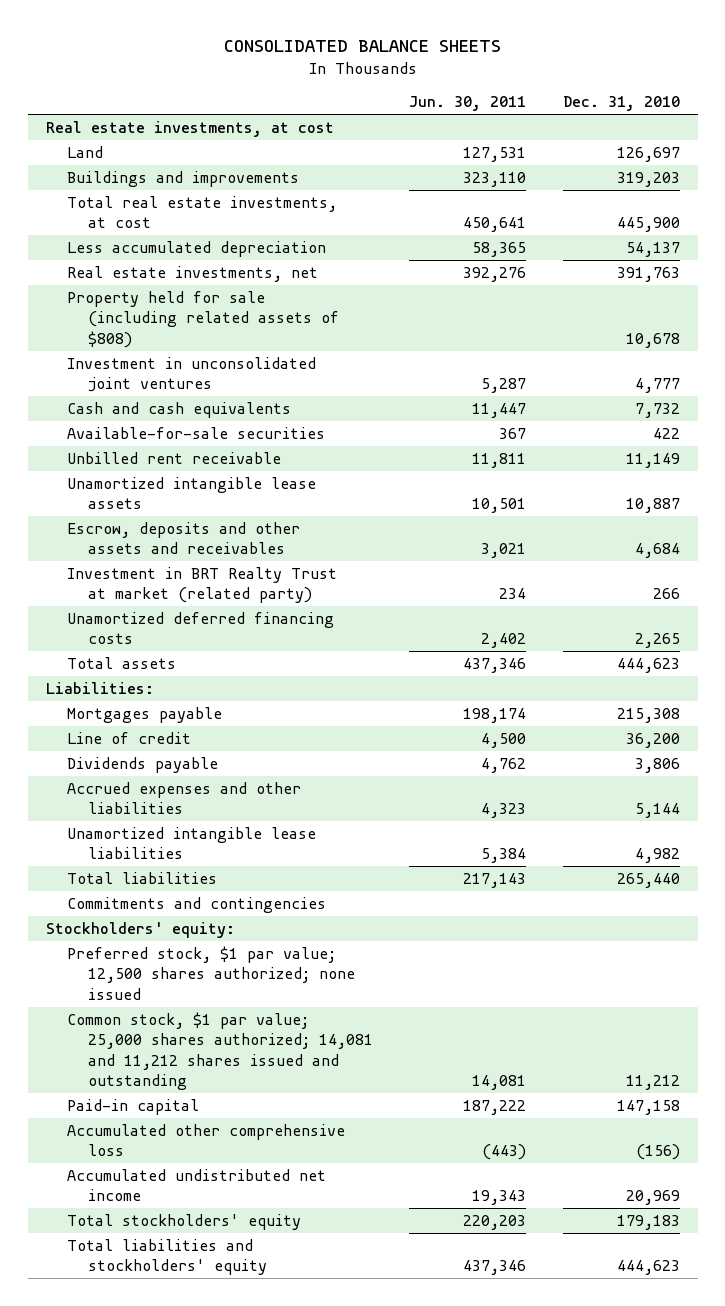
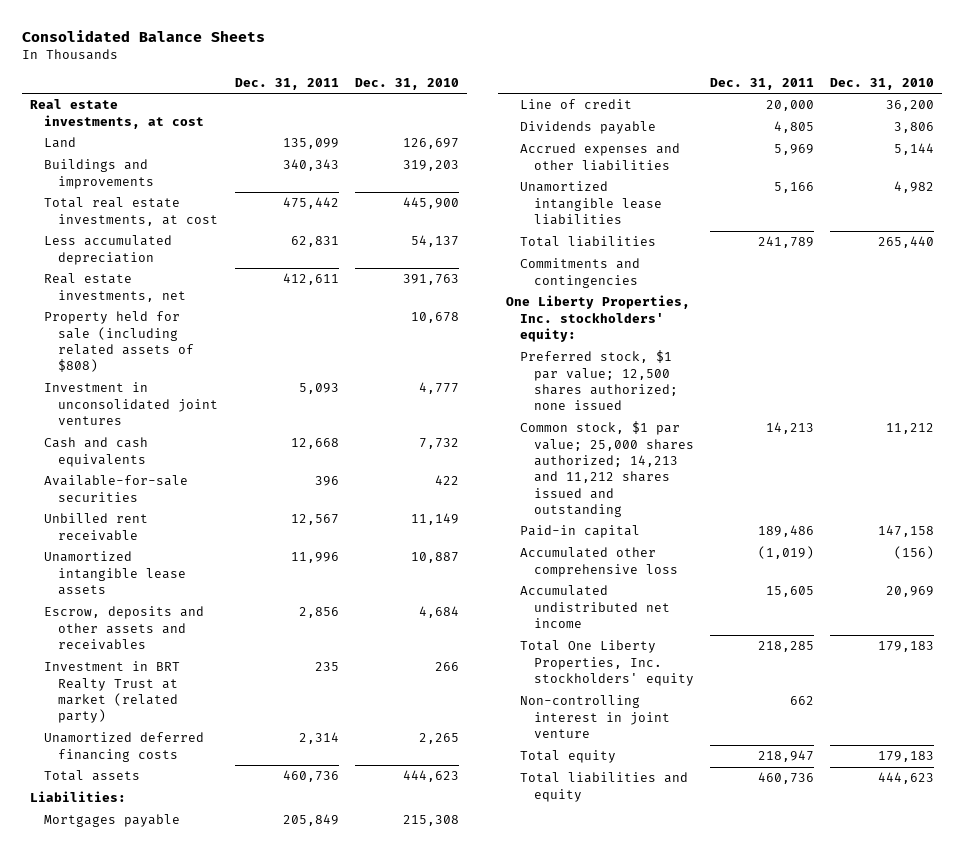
- CONSOLIDATED BALANCE SHEETS
+ Consolidated Balance Sheets
- | Jun. 30, 2011 | Dec. 31, 2010
+ | Dec. 31, 2011 | Dec. 31, 2010
- Stockholders' equity:
+ One Liberty Properties, Inc. stockholders' equity:
- Common stock, $1 par value; 25,000 shares authorized; 14,081 and 11,212 shares issued and outstanding | 14,081 | 11,212
+ Common stock, $1 par value; 25,000 shares authorized; 14,213 and 11,212 shares issued and outstanding | 14,213 | 11,212
- Total stockholders' equity | 220,203 | 179,183
- Total liabilities and stockholders' equity | 437,346 | 444,623
+ Total One Liberty Properties, Inc. stockholders' equity | 218,285 | 179,183
+ Non-controlling interest in joint venture | 662 |
+ Total equity | 218,947 | 179,183
+ Total liabilities and equity | 460,736 | 444,623

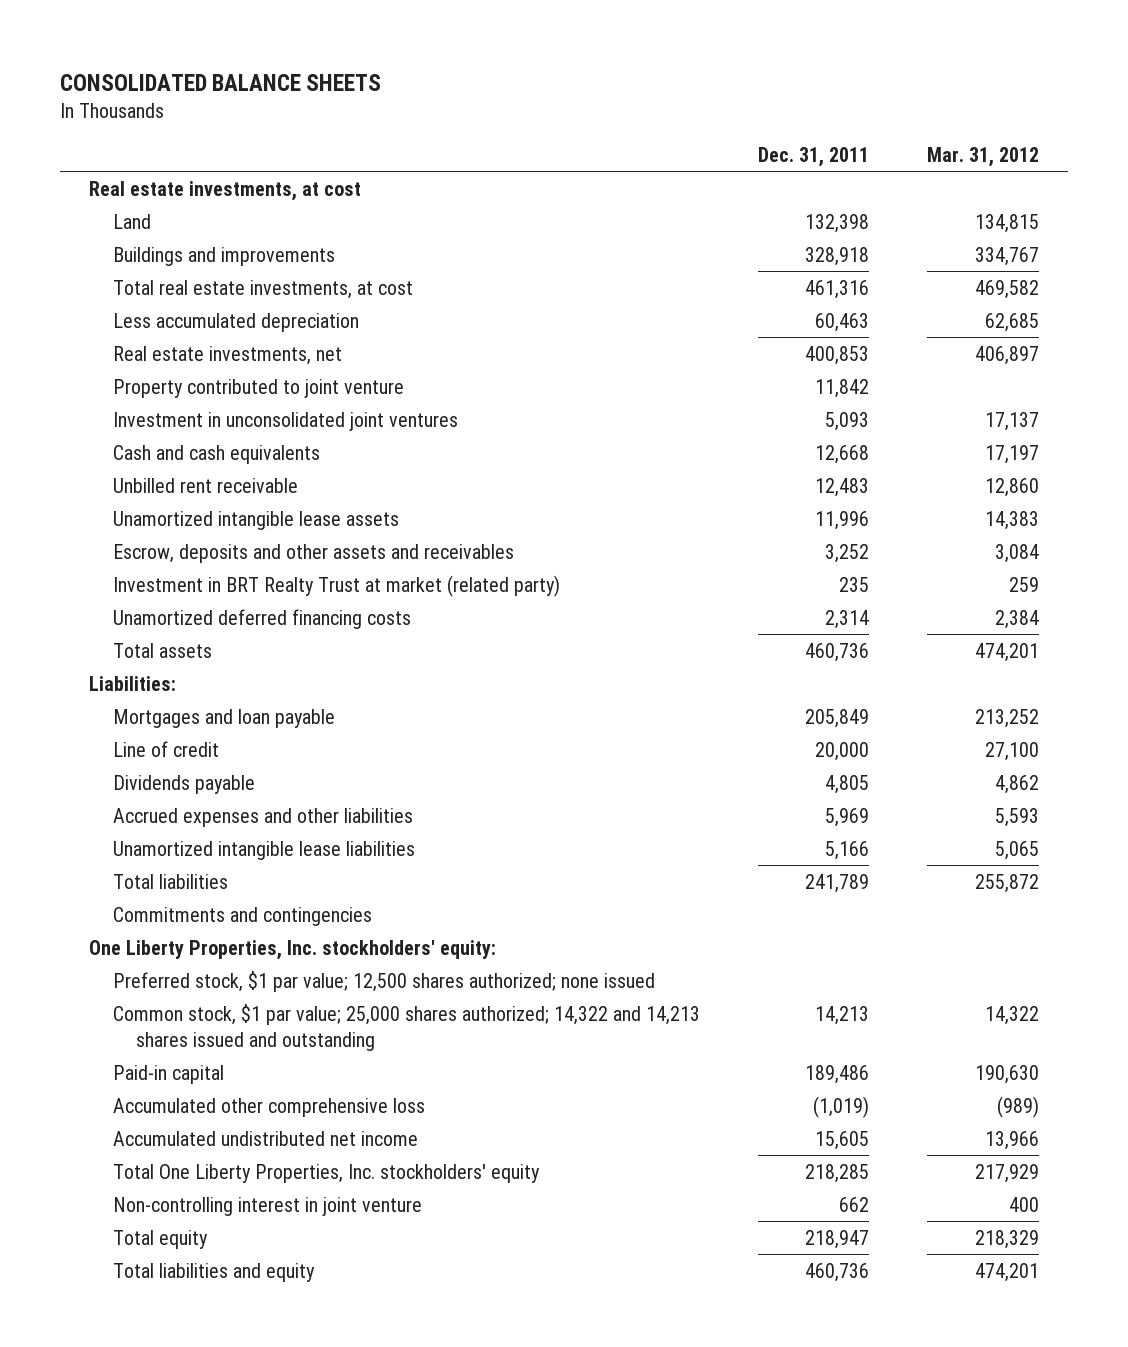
- Consolidated Balance Sheets
+ CONSOLIDATED BALANCE SHEETS
- | Dec. 31, 2011 | Dec. 31, 2010
+ | Dec. 31, 2011 | Mar. 31, 2012
- Land | 135,099 | 126,697
- Buildings and improvements | 340,343 | 319,203
- Total real estate investments, at cost | 475,442 | 445,900
- Less accumulated depreciation | 62,831 | 54,137
- Real estate investments, net | 412,611 | 391,763
- Property held for sale (including related assets of $808) | | 10,678
+ Land | 132,398 | 134,815
+ Buildings and improvements | 328,918 | 334,767
+ Total real estate investments, at cost | 461,316 | 469,582
+ Less accumulated depreciation | 60,463 | 62,685
+ Real estate investments, net | 400,853 | 406,897
+ Property contributed to joint venture | 11,842 |
- Available-for-sale securities | 396 | 422
- Unbilled rent receivable | 12,567 | 11,149
+ Unbilled rent receivable | 12,483 | 12,860
- Escrow, deposits and other assets and receivables | 2,856 | 4,684
+ Escrow, deposits and other assets and receivables | 3,252 | 3,084
- Mortgages payable | 205,849 | 215,308
+ Mortgages and loan payable | 205,849 | 213,252
- Common stock, $1 par value; 25,000 shares authorized; 14,213 and 11,212 shares issued and outstanding | 14,213 | 11,212
+ Common stock, $1 par value; 25,000 shares authorized; 14,322 and 14,213 shares issued and outstanding | 14,213 | 14,322

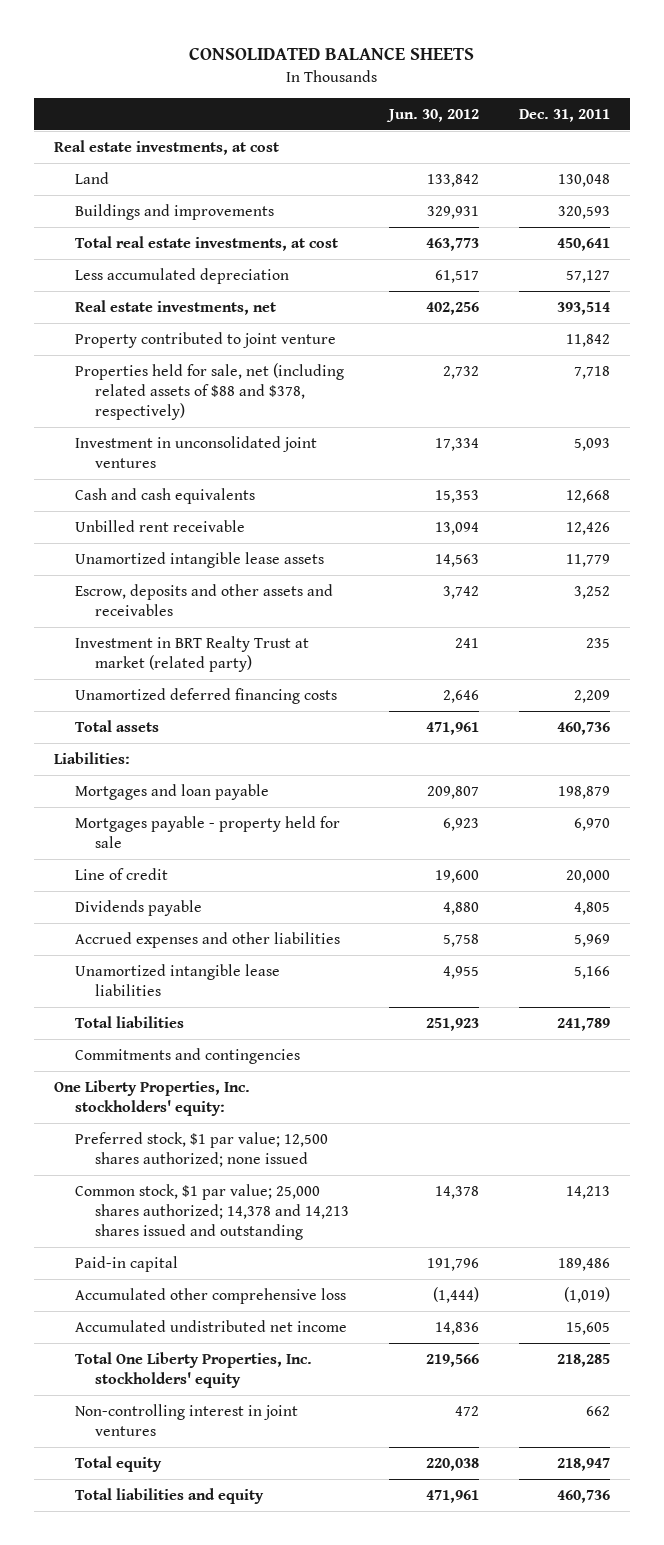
- | Dec. 31, 2011 | Mar. 31, 2012
+ | Jun. 30, 2012 | Dec. 31, 2011
- Land | 132,398 | 134,815
- Buildings and improvements | 328,918 | 334,767
- Total real estate investments, at cost | 461,316 | 469,582
- Less accumulated depreciation | 60,463 | 62,685
- Real estate investments, net | 400,853 | 406,897
+ Land | 133,842 | 130,048
+ Buildings and improvements | 329,931 | 320,593
+ Total real estate investments, at cost | 463,773 | 450,641
+ Less accumulated depreciation | 61,517 | 57,127
+ Real estate investments, net | 402,256 | 393,514
+ Properties held for sale, net (including related assets of $88 and $378, respectively) | 2,732 | 7,718
- Unbilled rent receivable | 12,483 | 12,860
- Unamortized intangible lease assets | 11,996 | 14,383
+ Unbilled rent receivable | 13,094 | 12,426
+ Unamortized intangible lease assets | 14,563 | 11,779
- Unamortized deferred financing costs | 2,314 | 2,384
+ Unamortized deferred financing costs | 2,646 | 2,209
- Mortgages and loan payable | 205,849 | 213,252
+ Mortgages and loan payable | 209,807 | 198,879
+ Mortgages payable - property held for sale | 6,923 | 6,970
- Common stock, $1 par value; 25,000 shares authorized; 14,322 and 14,213 shares issued and outstanding | 14,213 | 14,322
+ Common stock, $1 par value; 25,000 shares authorized; 14,378 and 14,213 shares issued and outstanding | 14,378 | 14,213
- Non-controlling interest in joint venture | 662 | 400
+ Non-controlling interest in joint ventures | 472 | 662

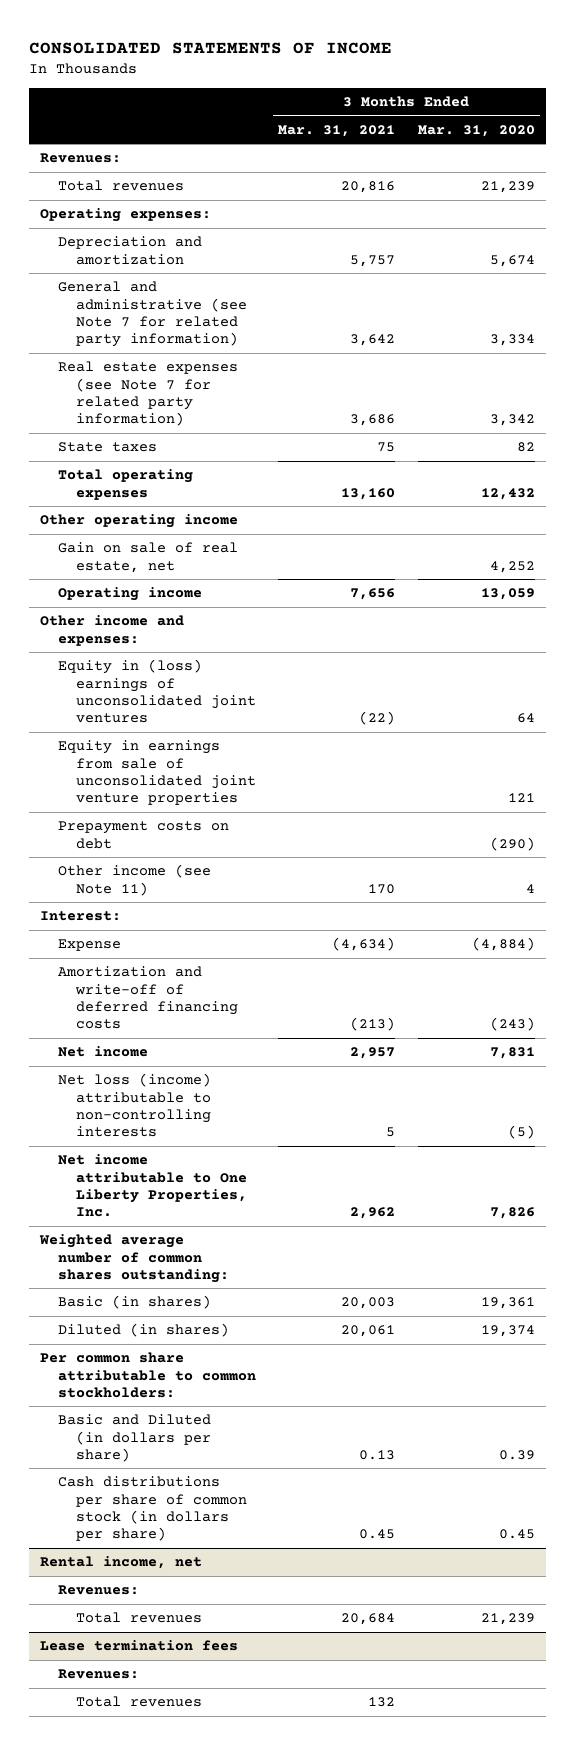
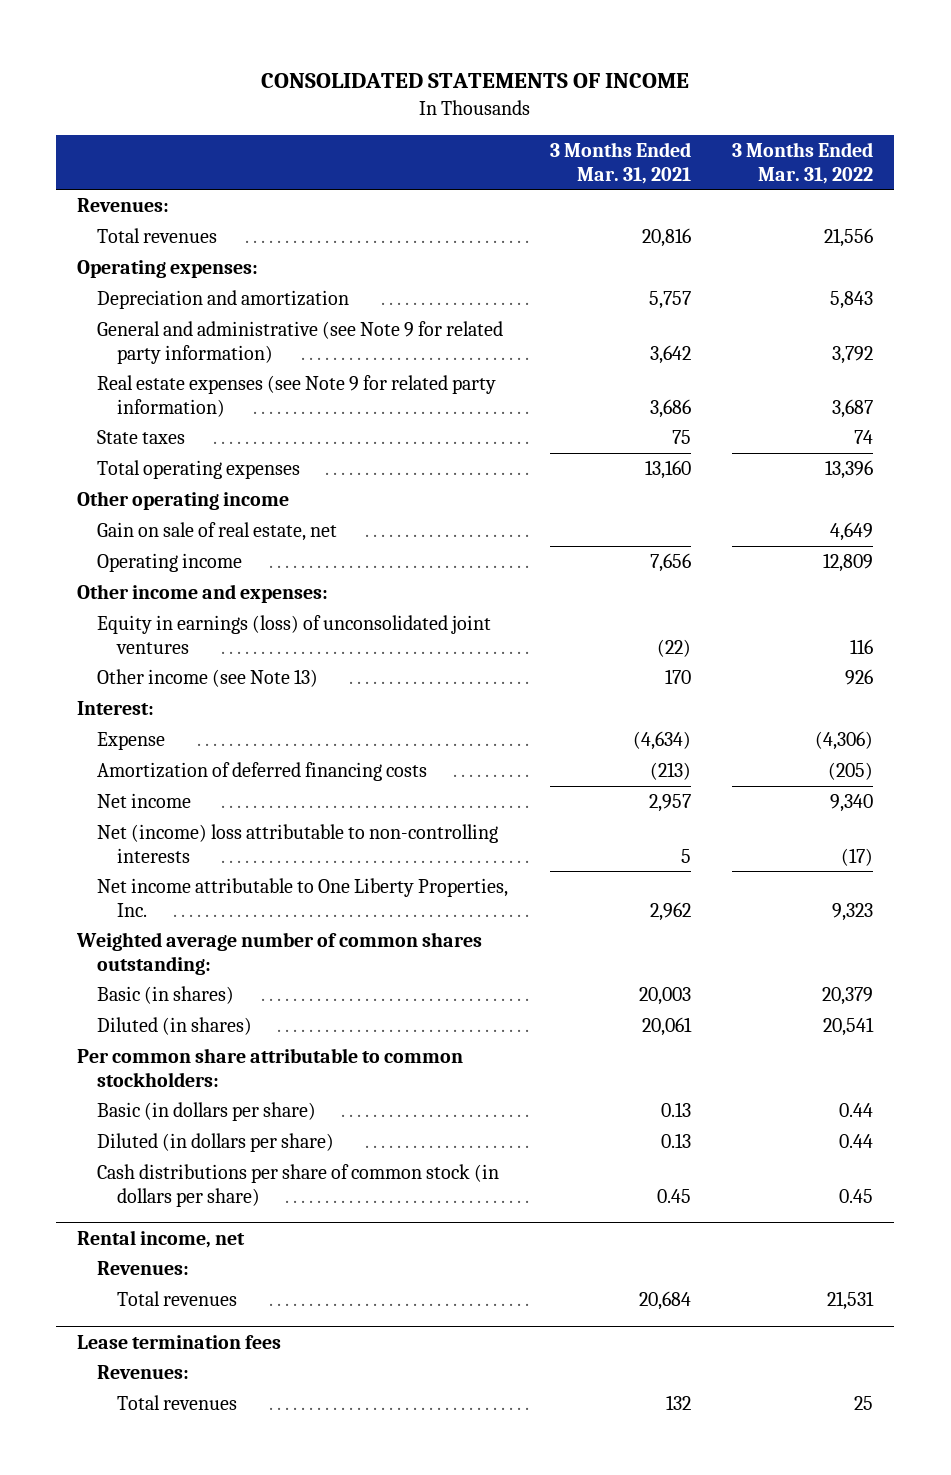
- | 3 Months Ended Mar. 31, 2021 | 3 Months Ended Mar. 31, 2020
+ | 3 Months Ended Mar. 31, 2021 | 3 Months Ended Mar. 31, 2022
- General and administrative (see Note 7 for related party information) | 3,642 | 3,334
- Real estate expenses (see Note 7 for related party information) | 3,686 | 3,342
+ General and administrative (see Note 9 for related party information) | 3,642 | 3,792
+ Real estate expenses (see Note 9 for related party information) | 3,686 | 3,687
- Equity in (loss) earnings of unconsolidated joint ventures | (22) | 64
- Equity in earnings from sale of unconsolidated joint venture properties | | 121
- Prepayment costs on debt | | (290)
- Other income (see Note 11) | 170 | 4
+ Equity in earnings (loss) of unconsolidated joint ventures | (22) | 116
+ Other income (see Note 13) | 170 | 926
- Amortization and write-off of deferred financing costs | (213) | (243)
+ Amortization of deferred financing costs | (213) | (205)
- Net loss (income) attributable to non-controlling interests | 5 | (5)
+ Net (income) loss attributable to non-controlling interests | 5 | (17)
- Basic and Diluted (in dollars per share) | 0.13 | 0.39
+ Basic (in dollars per share) | 0.13 | 0.44
+ Diluted (in dollars per share) | 0.13 | 0.44

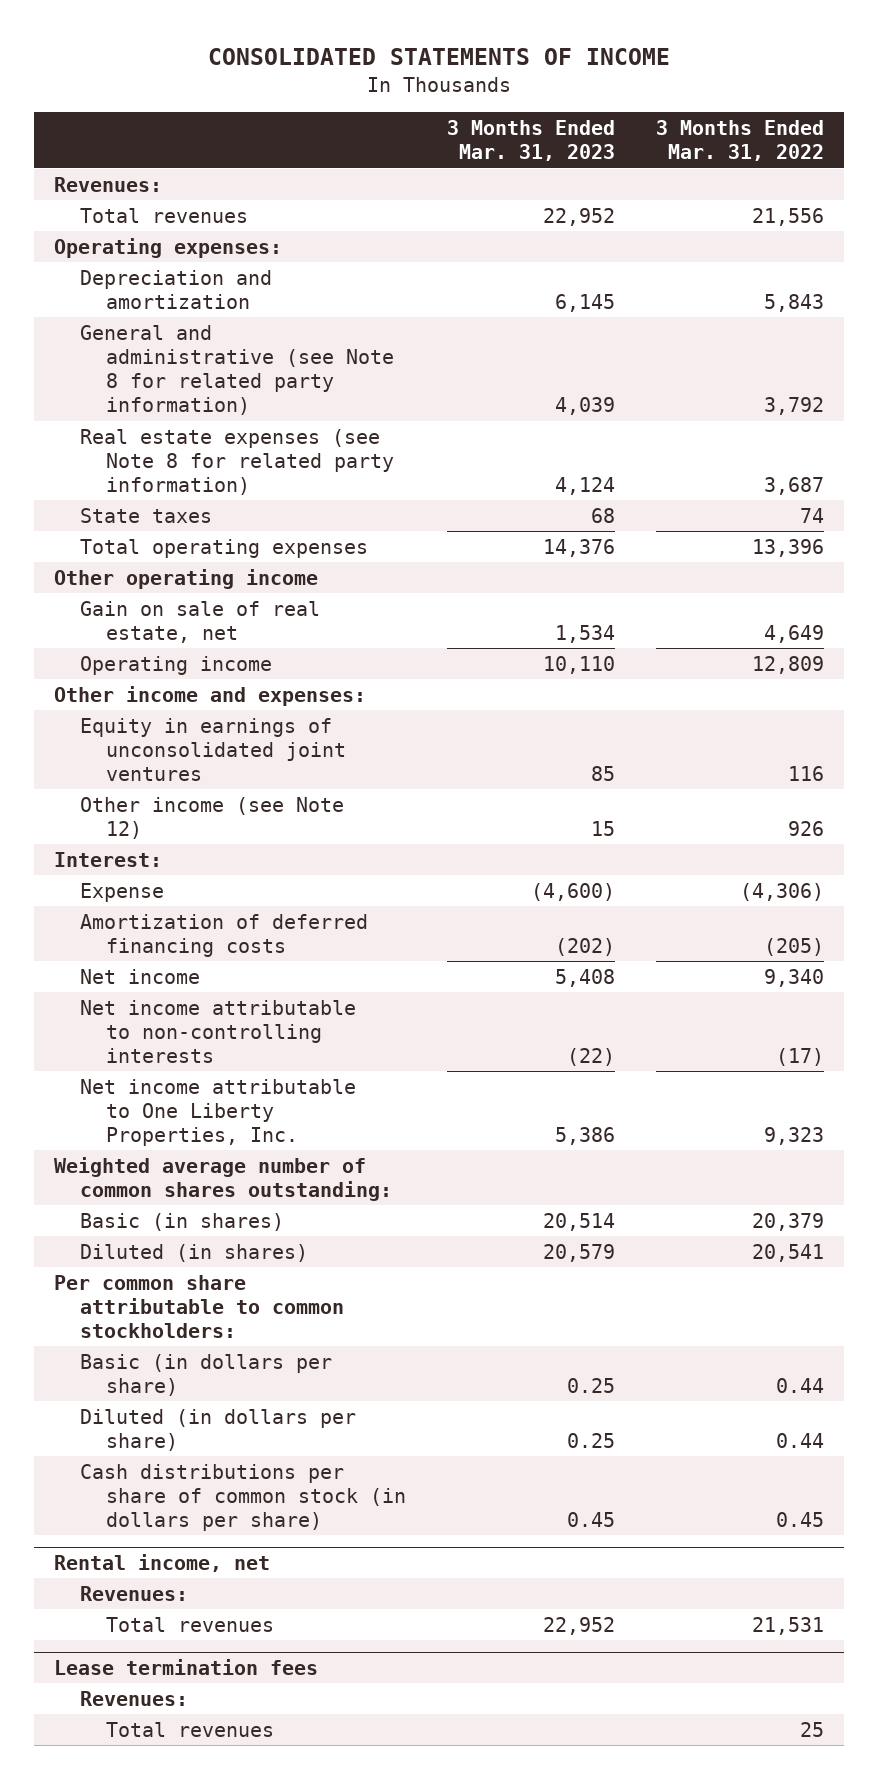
- | 3 Months Ended Mar. 31, 2021 | 3 Months Ended Mar. 31, 2022
+ | 3 Months Ended Mar. 31, 2023 | 3 Months Ended Mar. 31, 2022
- General and administrative (see Note 9 for related party information) | 3,642 | 3,792
- Real estate expenses (see Note 9 for related party information) | 3,686 | 3,687
+ General and administrative (see Note 8 for related party information) | 4,039 | 3,792
+ Real estate expenses (see Note 8 for related party information) | 4,124 | 3,687
- Equity in earnings (loss) of unconsolidated joint ventures | (22) | 116
- Other income (see Note 13) | 170 | 926
+ Equity in earnings of unconsolidated joint ventures | 85 | 116
+ Other income (see Note 12) | 15 | 926
- Net (income) loss attributable to non-controlling interests | 5 | (17)
+ Net income attributable to non-controlling interests | (22) | (17)

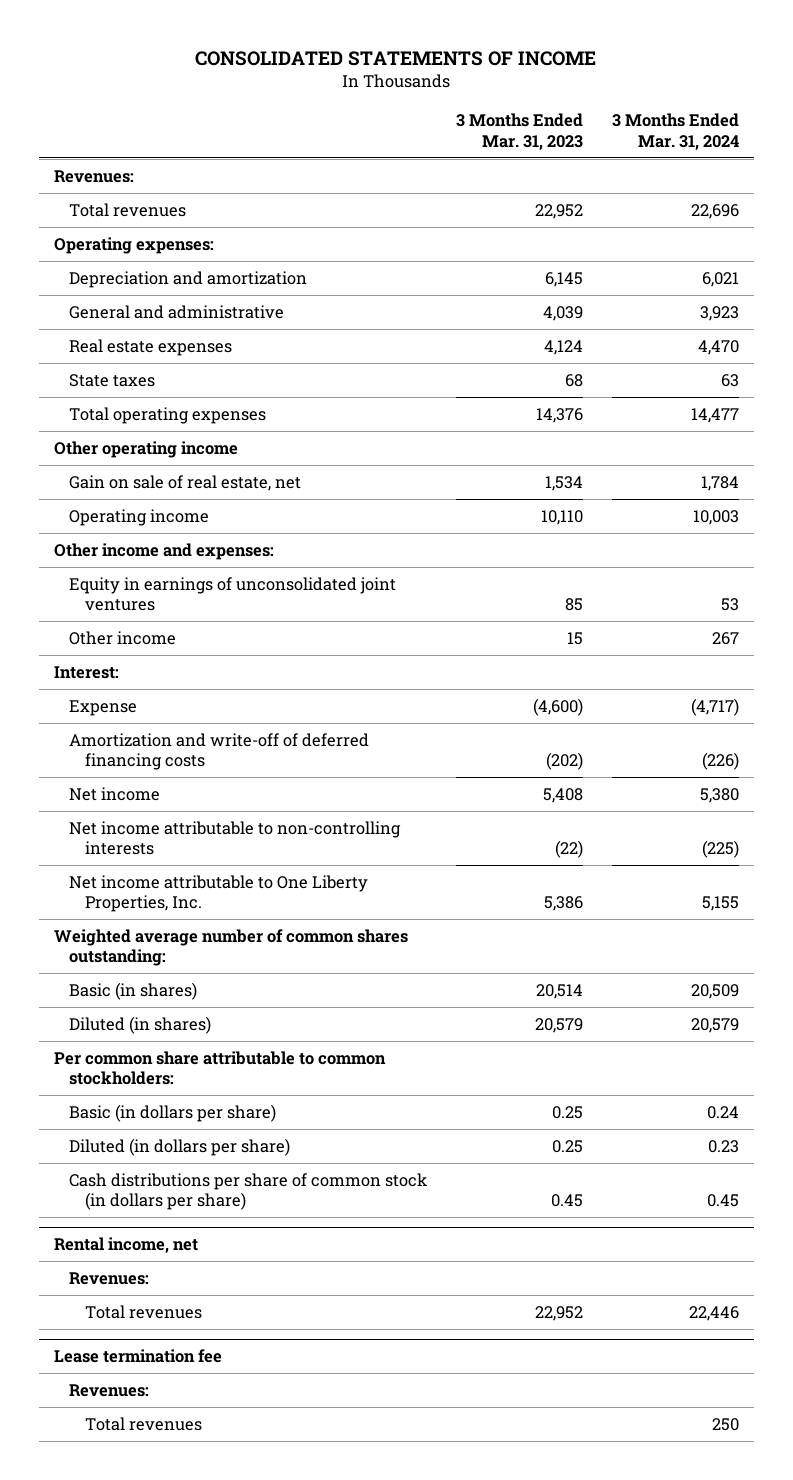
- | 3 Months Ended Mar. 31, 2023 | 3 Months Ended Mar. 31, 2022
+ | 3 Months Ended Mar. 31, 2023 | 3 Months Ended Mar. 31, 2024
- General and administrative (see Note 8 for related party information) | 4,039 | 3,792
- Real estate expenses (see Note 8 for related party information) | 4,124 | 3,687
+ General and administrative | 4,039 | 3,923
+ Real estate expenses | 4,124 | 4,470
- Other income (see Note 12) | 15 | 926
+ Other income | 15 | 267
- Amortization of deferred financing costs | (202) | (205)
+ Amortization and write-off of deferred financing costs | (202) | (226)
- Lease termination fees
+ Lease termination fee

